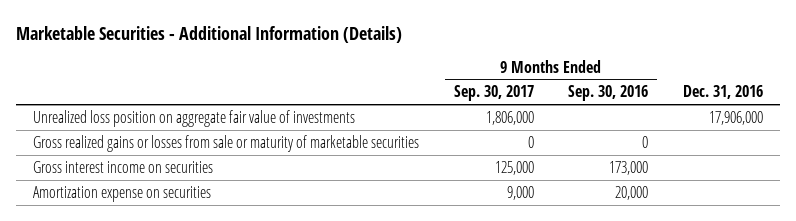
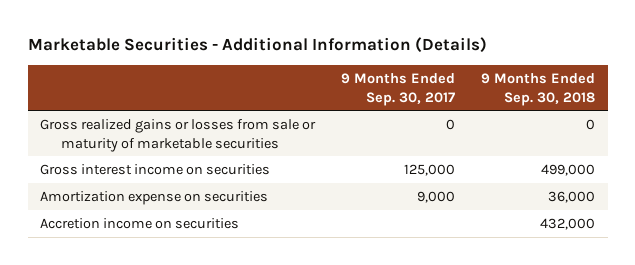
- | 9 Months Ended Sep. 30, 2017 | 9 Months Ended Sep. 30, 2016 | Dec. 31, 2016
+ | 9 Months Ended Sep. 30, 2017 | 9 Months Ended Sep. 30, 2018
- Unrealized loss position on aggregate fair value of investments | 1,806,000 | | 17,906,000
+ Accretion income on securities | | 432,000

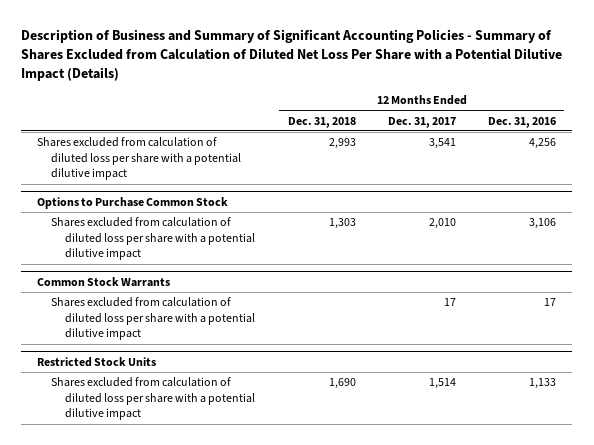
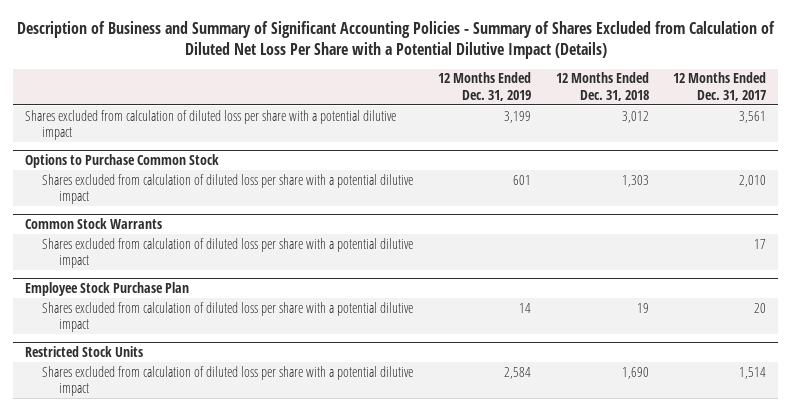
- | 12 Months Ended Dec. 31, 2018 | 12 Months Ended Dec. 31, 2017 | 12 Months Ended Dec. 31, 2016
+ | 12 Months Ended Dec. 31, 2019 | 12 Months Ended Dec. 31, 2018 | 12 Months Ended Dec. 31, 2017
- Shares excluded from calculation of diluted loss per share with a potential dilutive impact | 2,993 | 3,541 | 4,256
+ Shares excluded from calculation of diluted loss per share with a potential dilutive impact | 3,199 | 3,012 | 3,561
+ Employee Stock Purchase Plan
+ Shares excluded from calculation of diluted loss per share with a potential dilutive impact | 14 | 19 | 20

